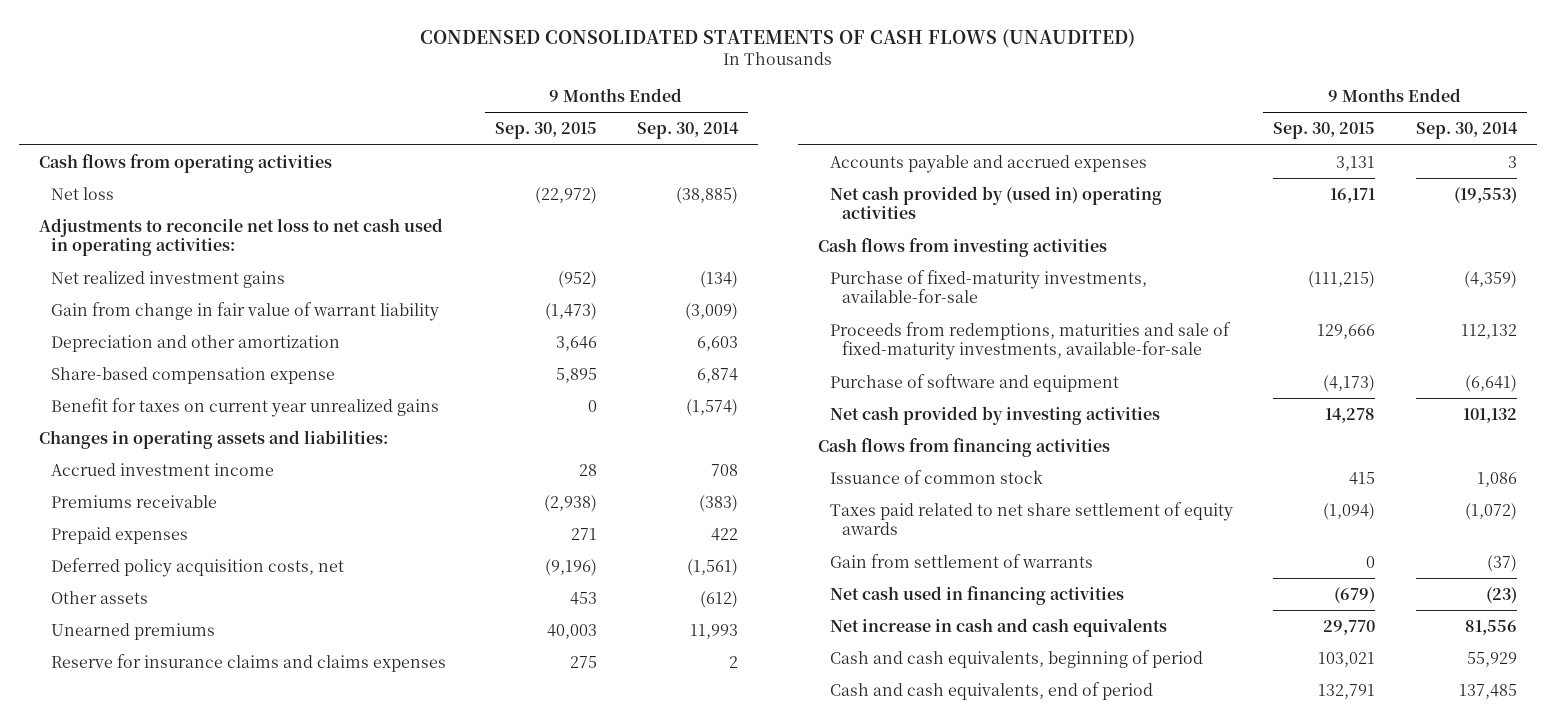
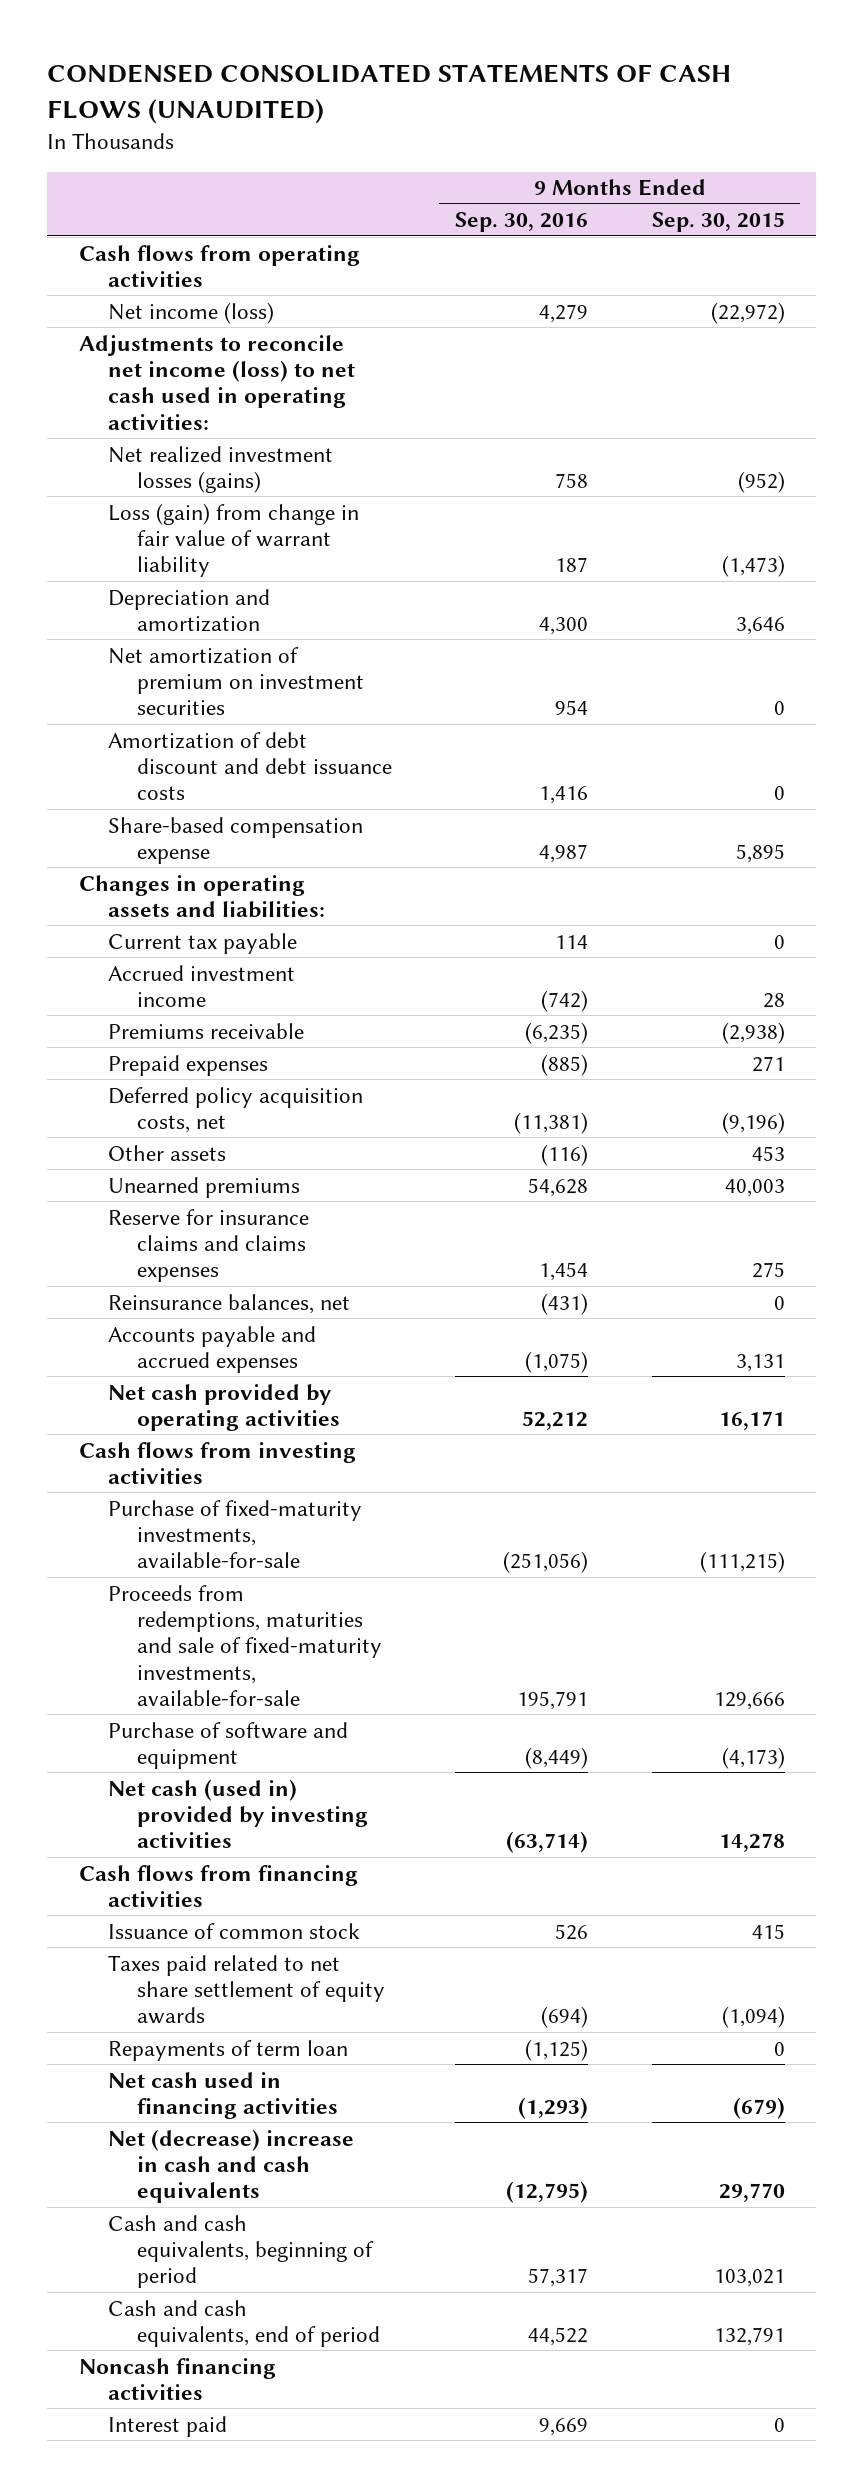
- | 9 Months Ended Sep. 30, 2015 | 9 Months Ended Sep. 30, 2014
+ | 9 Months Ended Sep. 30, 2016 | 9 Months Ended Sep. 30, 2015
- Net loss | (22,972) | (38,885)
- Adjustments to reconcile net loss to net cash used in operating activities:
- Net realized investment gains | (952) | (134)
- Gain from change in fair value of warrant liability | (1,473) | (3,009)
- Depreciation and other amortization | 3,646 | 6,603
+ Net income (loss) | 4,279 | (22,972)
+ Adjustments to reconcile net income (loss) to net cash used in operating activities:
+ Net realized investment losses (gains) | 758 | (952)
+ Loss (gain) from change in fair value of warrant liability | 187 | (1,473)
+ Depreciation and amortization | 4,300 | 3,646
+ Net amortization of premium on investment securities | 954 | 0
+ Amortization of debt discount and debt issuance costs | 1,416 | 0
- Benefit for taxes on current year unrealized gains | 0 | (1,574)
+ Current tax payable | 114 | 0
+ Reinsurance balances, net | (431) | 0
- Net cash provided by (used in) operating activities | 16,171 | (19,553)
+ Net cash provided by operating activities | 52,212 | 16,171
- Net cash provided by investing activities | 14,278 | 101,132
+ Net cash (used in) provided by investing activities | (63,714) | 14,278
- Gain from settlement of warrants | 0 | (37)
+ Repayments of term loan | (1,125) | 0
- Net increase in cash and cash equivalents | 29,770 | 81,556
+ Net (decrease) increase in cash and cash equivalents | (12,795) | 29,770
+ Noncash financing activities
+ Interest paid | 9,669 | 0

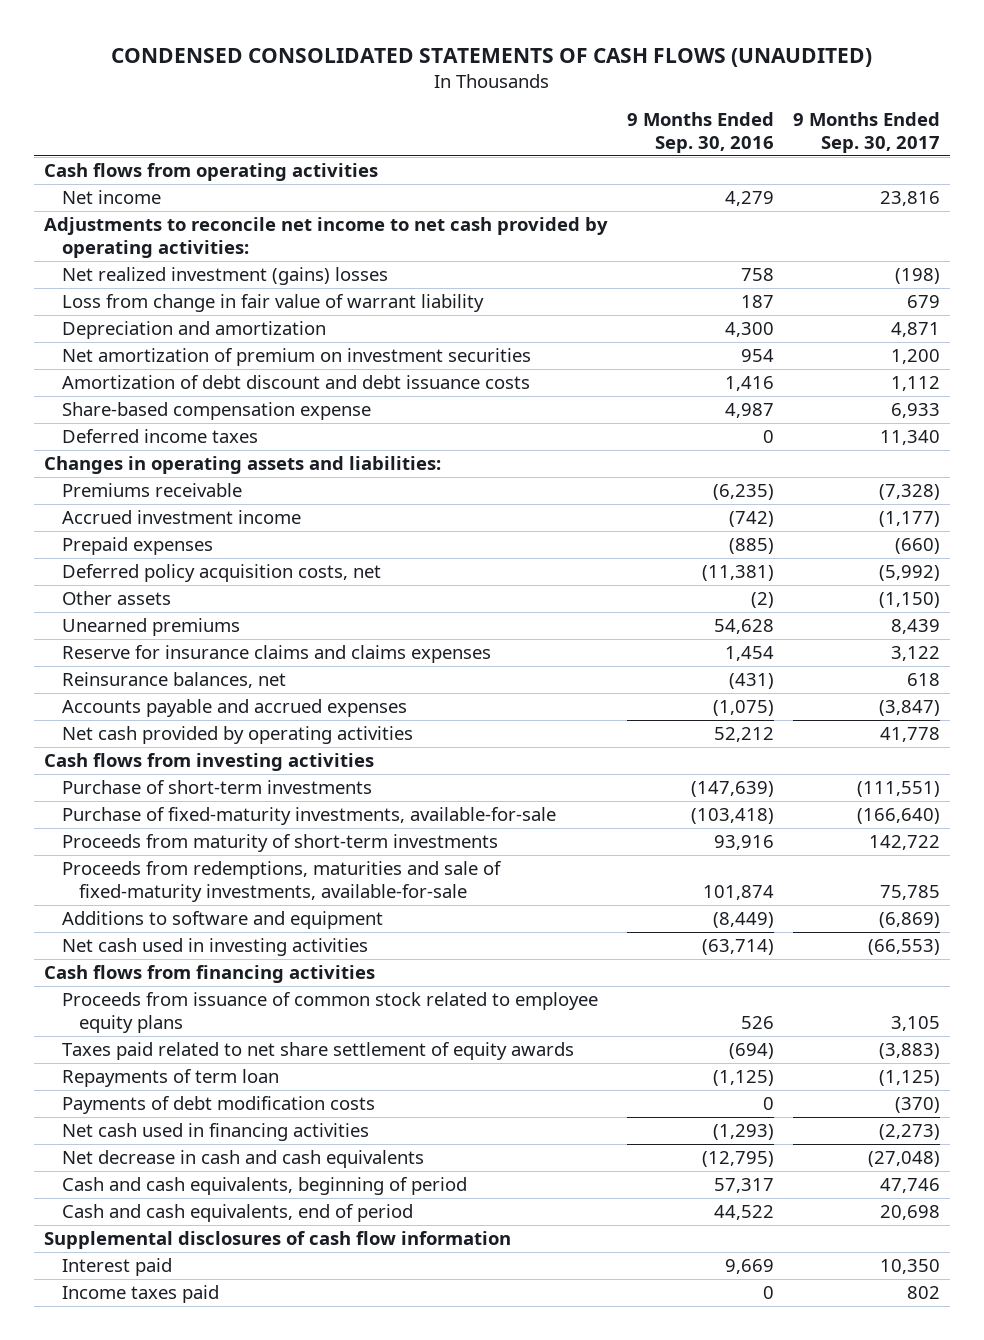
- | 9 Months Ended Sep. 30, 2016 | 9 Months Ended Sep. 30, 2015
+ | 9 Months Ended Sep. 30, 2016 | 9 Months Ended Sep. 30, 2017
- Net income (loss) | 4,279 | (22,972)
- Adjustments to reconcile net income (loss) to net cash used in operating activities:
- Net realized investment losses (gains) | 758 | (952)
- Loss (gain) from change in fair value of warrant liability | 187 | (1,473)
+ Net income | 4,279 | 23,816
+ Adjustments to reconcile net income to net cash provided by operating activities:
+ Net realized investment (gains) losses | 758 | (198)
+ Loss from change in fair value of warrant liability | 187 | 679
+ Deferred income taxes | 0 | 11,340
- Current tax payable | 114 | 0
moved down: Accrued investment income | (742) | (1,177)
- Other assets | (116) | 453
+ Other assets | (2) | (1,150)
- Purchase of fixed-maturity investments, available-for-sale | (251,056) | (111,215)
- Proceeds from redemptions, maturities and sale of fixed-maturity investments, available-for-sale | 195,791 | 129,666
- Purchase of software and equipment | (8,449) | (4,173)
- Net cash (used in) provided by investing activities | (63,714) | 14,278
+ Purchase of short-term investments | (147,639) | (111,551)
+ Purchase of fixed-maturity investments, available-for-sale | (103,418) | (166,640)
+ Proceeds from maturity of short-term investments | 93,916 | 142,722
+ Proceeds from redemptions, maturities and sale of fixed-maturity investments, available-for-sale | 101,874 | 75,785
+ Additions to software and equipment | (8,449) | (6,869)
+ Net cash used in investing activities | (63,714) | (66,553)
- Issuance of common stock | 526 | 415
+ Proceeds from issuance of common stock related to employee equity plans | 526 | 3,105
+ Payments of debt modification costs | 0 | (370)
- Net (decrease) increase in cash and cash equivalents | (12,795) | 29,770
+ Net decrease in cash and cash equivalents | (12,795) | (27,048)
- Noncash financing activities
+ Supplemental disclosures of cash flow information
+ Income taxes paid | 0 | 802

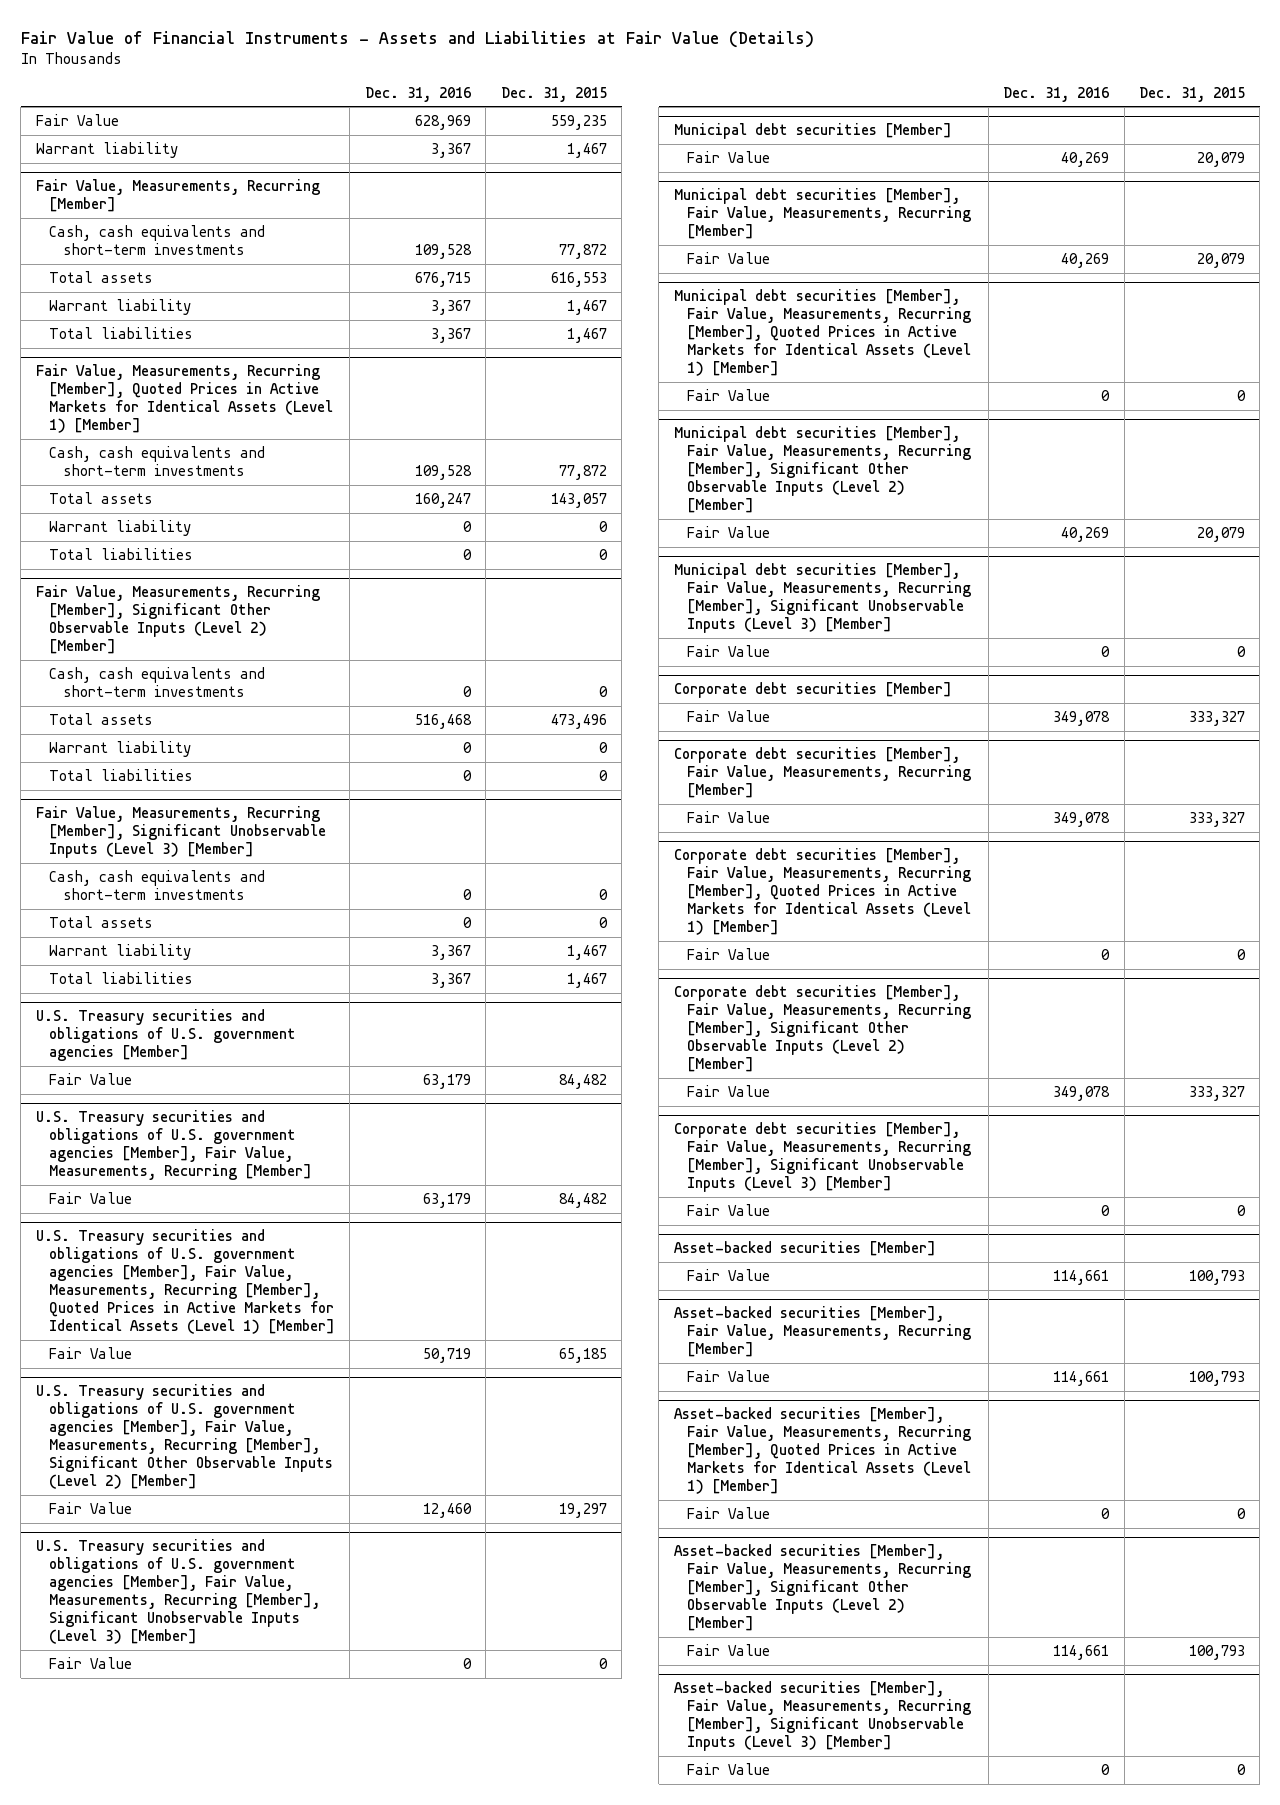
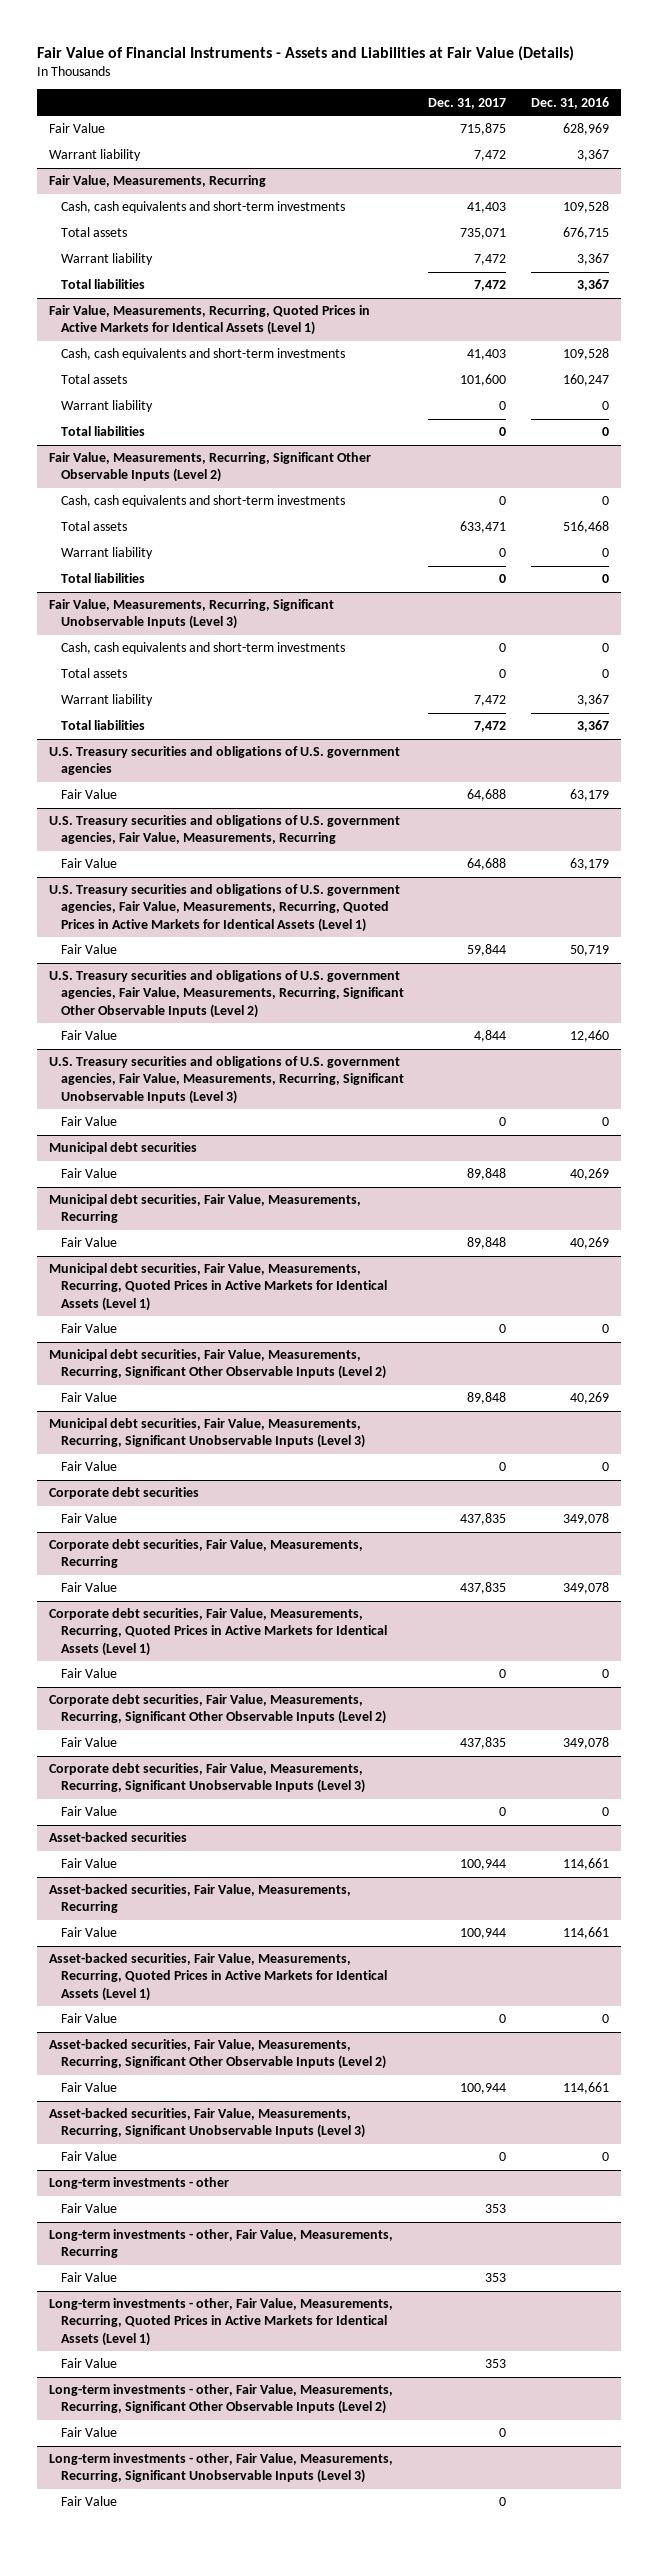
- | Dec. 31, 2016 | Dec. 31, 2015
+ | Dec. 31, 2017 | Dec. 31, 2016
- Fair Value, Measurements, Recurring [Member]
+ Fair Value, Measurements, Recurring
- Fair Value, Measurements, Recurring [Member], Quoted Prices in Active Markets for Identical Assets (Level 1) [Member]
+ Fair Value, Measurements, Recurring, Quoted Prices in Active Markets for Identical Assets (Level 1)
- Fair Value, Measurements, Recurring [Member], Significant Other Observable Inputs (Level 2) [Member]
+ Fair Value, Measurements, Recurring, Significant Other Observable Inputs (Level 2)
- Fair Value, Measurements, Recurring [Member], Significant Unobservable Inputs (Level 3) [Member]
+ Fair Value, Measurements, Recurring, Significant Unobservable Inputs (Level 3)
- U.S. Treasury securities and obligations of U.S. government agencies [Member]
+ U.S. Treasury securities and obligations of U.S. government agencies
- U.S. Treasury securities and obligations of U.S. government agencies [Member], Fair Value, Measurements, Recurring [Member]
+ U.S. Treasury securities and obligations of U.S. government agencies, Fair Value, Measurements, Recurring
- U.S. Treasury securities and obligations of U.S. government agencies [Member], Fair Value, Measurements, Recurring [Member], Quoted Prices in Active Markets for Identical Assets (Level 1) [Member]
+ U.S. Treasury securities and obligations of U.S. government agencies, Fair Value, Measurements, Recurring, Quoted Prices in Active Markets for Identical Assets (Level 1)
- U.S. Treasury securities and obligations of U.S. government agencies [Member], Fair Value, Measurements, Recurring [Member], Significant Other Observable Inputs (Level 2) [Member]
+ U.S. Treasury securities and obligations of U.S. government agencies, Fair Value, Measurements, Recurring, Significant Other Observable Inputs (Level 2)
- U.S. Treasury securities and obligations of U.S. government agencies [Member], Fair Value, Measurements, Recurring [Member], Significant Unobservable Inputs (Level 3) [Member]
+ U.S. Treasury securities and obligations of U.S. government agencies, Fair Value, Measurements, Recurring, Significant Unobservable Inputs (Level 3)
- Municipal debt securities [Member]
+ Municipal debt securities
- Municipal debt securities [Member], Fair Value, Measurements, Recurring [Member]
+ Municipal debt securities, Fair Value, Measurements, Recurring
- Municipal debt securities [Member], Fair Value, Measurements, Recurring [Member], Quoted Prices in Active Markets for Identical Assets (Level 1) [Member]
+ Municipal debt securities, Fair Value, Measurements, Recurring, Quoted Prices in Active Markets for Identical Assets (Level 1)
- Municipal debt securities [Member], Fair Value, Measurements, Recurring [Member], Significant Other Observable Inputs (Level 2) [Member]
+ Municipal debt securities, Fair Value, Measurements, Recurring, Significant Other Observable Inputs (Level 2)
- Municipal debt securities [Member], Fair Value, Measurements, Recurring [Member], Significant Unobservable Inputs (Level 3) [Member]
+ Municipal debt securities, Fair Value, Measurements, Recurring, Significant Unobservable Inputs (Level 3)
- Corporate debt securities [Member]
+ Corporate debt securities
- Corporate debt securities [Member], Fair Value, Measurements, Recurring [Member]
+ Corporate debt securities, Fair Value, Measurements, Recurring
- Corporate debt securities [Member], Fair Value, Measurements, Recurring [Member], Quoted Prices in Active Markets for Identical Assets (Level 1) [Member]
+ Corporate debt securities, Fair Value, Measurements, Recurring, Quoted Prices in Active Markets for Identical Assets (Level 1)
- Corporate debt securities [Member], Fair Value, Measurements, Recurring [Member], Significant Other Observable Inputs (Level 2) [Member]
+ Corporate debt securities, Fair Value, Measurements, Recurring, Significant Other Observable Inputs (Level 2)
- Corporate debt securities [Member], Fair Value, Measurements, Recurring [Member], Significant Unobservable Inputs (Level 3) [Member]
+ Corporate debt securities, Fair Value, Measurements, Recurring, Significant Unobservable Inputs (Level 3)
- Asset-backed securities [Member]
+ Asset-backed securities
- Asset-backed securities [Member], Fair Value, Measurements, Recurring [Member]
+ Asset-backed securities, Fair Value, Measurements, Recurring
- Asset-backed securities [Member], Fair Value, Measurements, Recurring [Member], Quoted Prices in Active Markets for Identical Assets (Level 1) [Member]
+ Asset-backed securities, Fair Value, Measurements, Recurring, Quoted Prices in Active Markets for Identical Assets (Level 1)
- Asset-backed securities [Member], Fair Value, Measurements, Recurring [Member], Significant Other Observable Inputs (Level 2) [Member]
+ Asset-backed securities, Fair Value, Measurements, Recurring, Significant Other Observable Inputs (Level 2)
- Asset-backed securities [Member], Fair Value, Measurements, Recurring [Member], Significant Unobservable Inputs (Level 3) [Member]
+ Asset-backed securities, Fair Value, Measurements, Recurring, Significant Unobservable Inputs (Level 3)
+ Long-term investments - other
+ Fair Value | 353 |
+ Long-term investments - other, Fair Value, Measurements, Recurring
+ Fair Value | 353 |
+ Long-term investments - other, Fair Value, Measurements, Recurring, Quoted Prices in Active Markets for Identical Assets (Level 1)
+ Fair Value | 353 |
+ Long-term investments - other, Fair Value, Measurements, Recurring, Significant Other Observable Inputs (Level 2)
+ Fair Value | 0 |
+ Long-term investments - other, Fair Value, Measurements, Recurring, Significant Unobservable Inputs (Level 3)
+ Fair Value | 0 |

